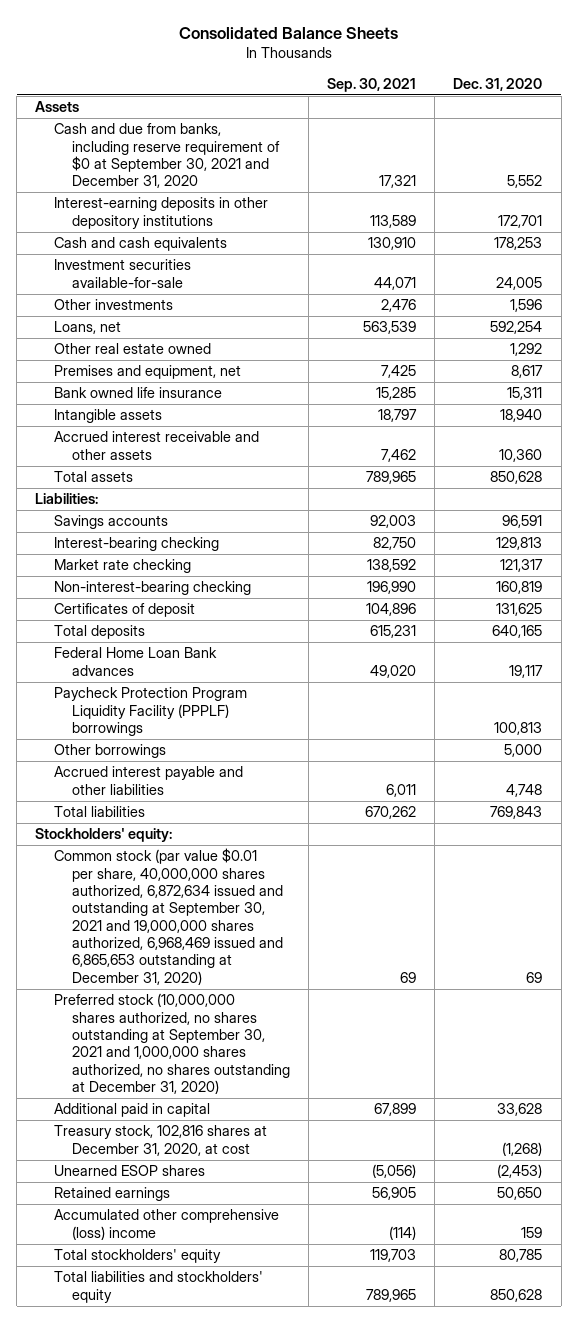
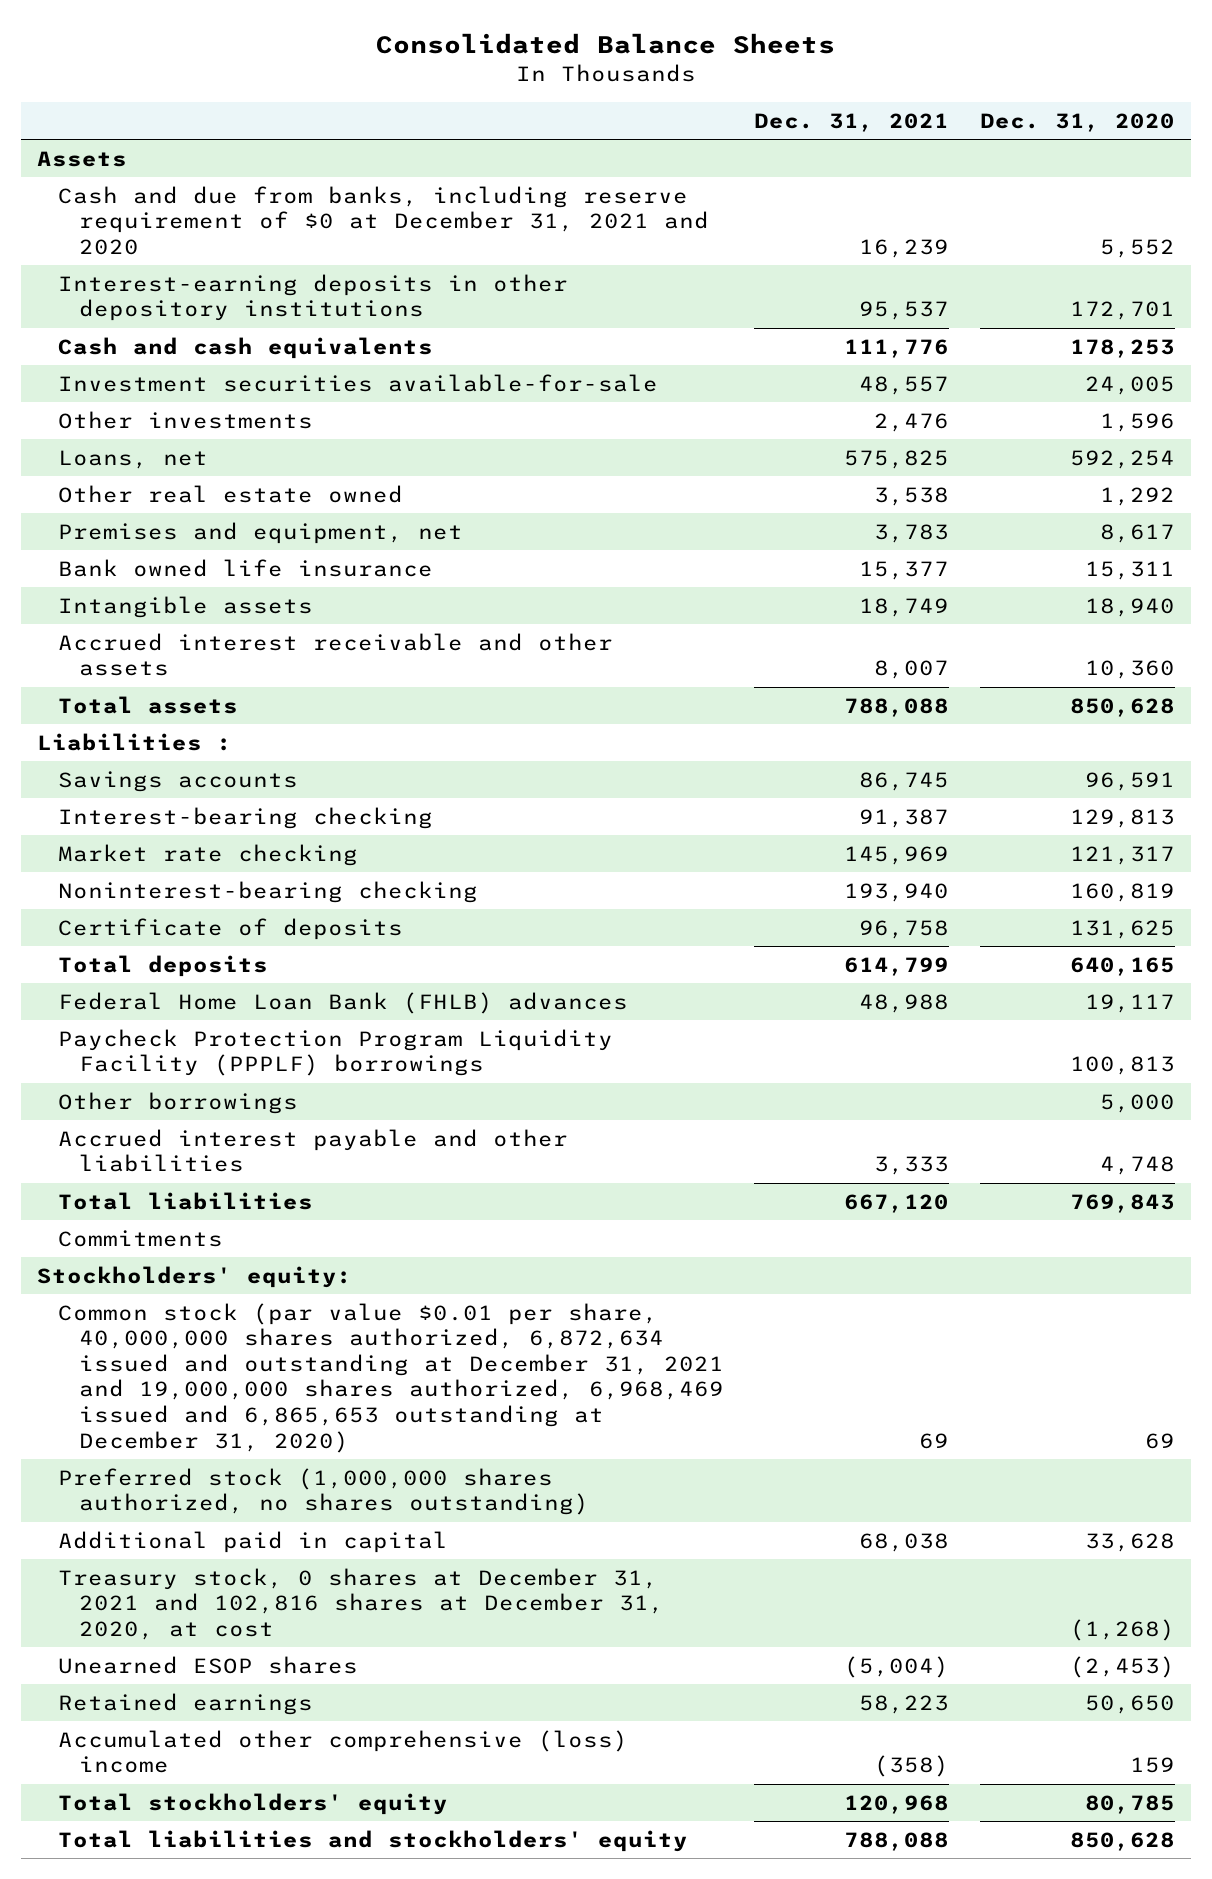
- | Sep. 30, 2021 | Dec. 31, 2020
+ | Dec. 31, 2021 | Dec. 31, 2020
- Cash and due from banks, including reserve requirement of $0 at September 30, 2021 and December 31, 2020 | 17,321 | 5,552
+ Cash and due from banks, including reserve requirement of $0 at December 31, 2021 and 2020 | 16,239 | 5,552
- Liabilities:
+ Liabilities :
- Non-interest-bearing checking | 196,990 | 160,819
- Certificates of deposit | 104,896 | 131,625
+ Noninterest-bearing checking | 193,940 | 160,819
+ Certificate of deposits | 96,758 | 131,625
- Federal Home Loan Bank advances | 49,020 | 19,117
+ Federal Home Loan Bank (FHLB) advances | 48,988 | 19,117
+ Commitments
- Common stock (par value $0.01 per share, 40,000,000 shares authorized, 6,872,634 issued and outstanding at September 30, 2021 and 19,000,000 shares authorized, 6,968,469 issued and 6,865,653 outstanding at December 31, 2020) | 69 | 69
- Preferred stock (10,000,000 shares authorized, no shares outstanding at September 30, 2021 and 1,000,000 shares authorized, no shares outstanding at December 31, 2020)
+ Common stock (par value $0.01 per share, 40,000,000 shares authorized, 6,872,634 issued and outstanding at December 31, 2021 and 19,000,000 shares authorized, 6,968,469 issued and 6,865,653 outstanding at December 31, 2020) | 69 | 69
+ Preferred stock (1,000,000 shares authorized, no shares outstanding)
- Treasury stock, 102,816 shares at December 31, 2020, at cost | | (1,268)
+ Treasury stock, 0 shares at December 31, 2021 and 102,816 shares at December 31, 2020, at cost | | (1,268)

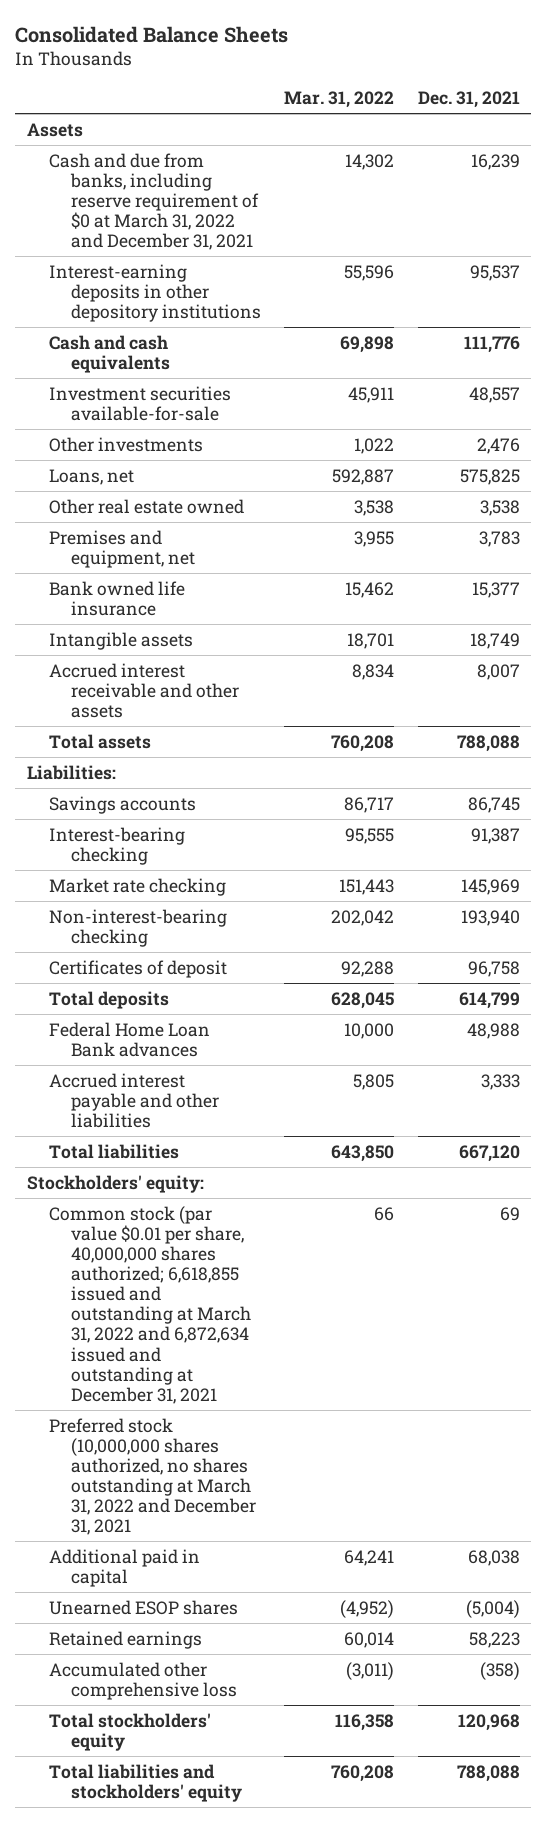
- | Dec. 31, 2021 | Dec. 31, 2020
+ | Mar. 31, 2022 | Dec. 31, 2021
- Cash and due from banks, including reserve requirement of $0 at December 31, 2021 and 2020 | 16,239 | 5,552
+ Cash and due from banks, including reserve requirement of $0 at March 31, 2022 and December 31, 2021 | 14,302 | 16,239
- Liabilities :
+ Liabilities:
- Noninterest-bearing checking | 193,940 | 160,819
- Certificate of deposits | 96,758 | 131,625
+ Non-interest-bearing checking | 202,042 | 193,940
+ Certificates of deposit | 92,288 | 96,758
- Federal Home Loan Bank (FHLB) advances | 48,988 | 19,117
- Paycheck Protection Program Liquidity Facility (PPPLF) borrowings | | 100,813
- Other borrowings | | 5,000
+ Federal Home Loan Bank advances | 10,000 | 48,988
- Commitments
- Common stock (par value $0.01 per share, 40,000,000 shares authorized, 6,872,634 issued and outstanding at December 31, 2021 and 19,000,000 shares authorized, 6,968,469 issued and 6,865,653 outstanding at December 31, 2020) | 69 | 69
- Preferred stock (1,000,000 shares authorized, no shares outstanding)
+ Common stock (par value $0.01 per share, 40,000,000 shares authorized; 6,618,855 issued and outstanding at March 31, 2022 and 6,872,634 issued and outstanding at December 31, 2021 | 66 | 69
+ Preferred stock (10,000,000 shares authorized, no shares outstanding at March 31, 2022 and December 31, 2021
- Treasury stock, 0 shares at December 31, 2021 and 102,816 shares at December 31, 2020, at cost | | (1,268)
- Accumulated other comprehensive (loss) income | (358) | 159
+ Accumulated other comprehensive loss | (3,011) | (358)

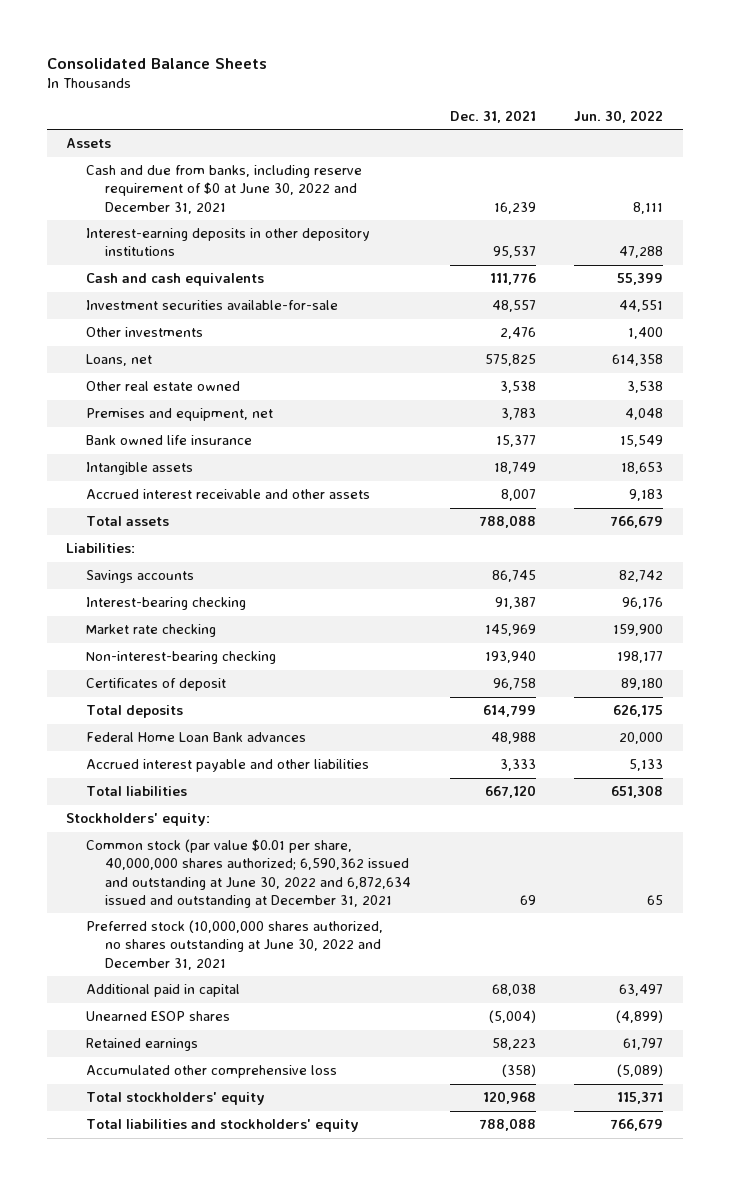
- | Mar. 31, 2022 | Dec. 31, 2021
+ | Dec. 31, 2021 | Jun. 30, 2022
- Cash and due from banks, including reserve requirement of $0 at March 31, 2022 and December 31, 2021 | 14,302 | 16,239
+ Cash and due from banks, including reserve requirement of $0 at June 30, 2022 and December 31, 2021 | 16,239 | 8,111
- Common stock (par value $0.01 per share, 40,000,000 shares authorized; 6,618,855 issued and outstanding at March 31, 2022 and 6,872,634 issued and outstanding at December 31, 2021 | 66 | 69
- Preferred stock (10,000,000 shares authorized, no shares outstanding at March 31, 2022 and December 31, 2021
+ Common stock (par value $0.01 per share, 40,000,000 shares authorized; 6,590,362 issued and outstanding at June 30, 2022 and 6,872,634 issued and outstanding at December 31, 2021 | 69 | 65
+ Preferred stock (10,000,000 shares authorized, no shares outstanding at June 30, 2022 and December 31, 2021

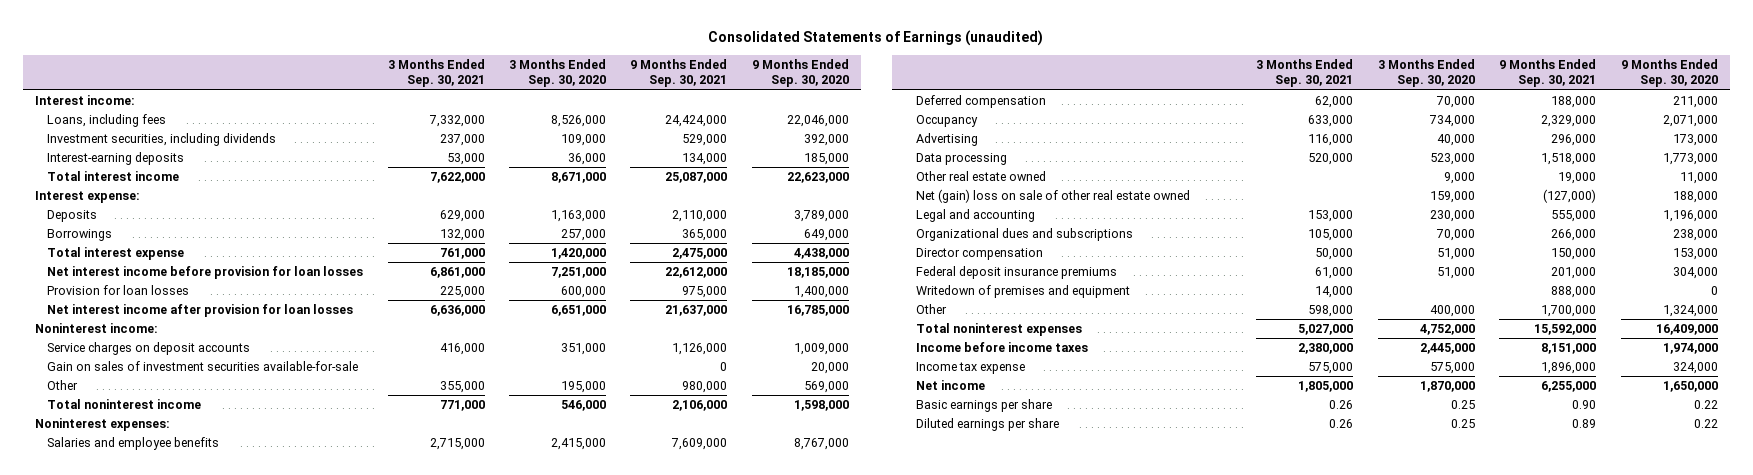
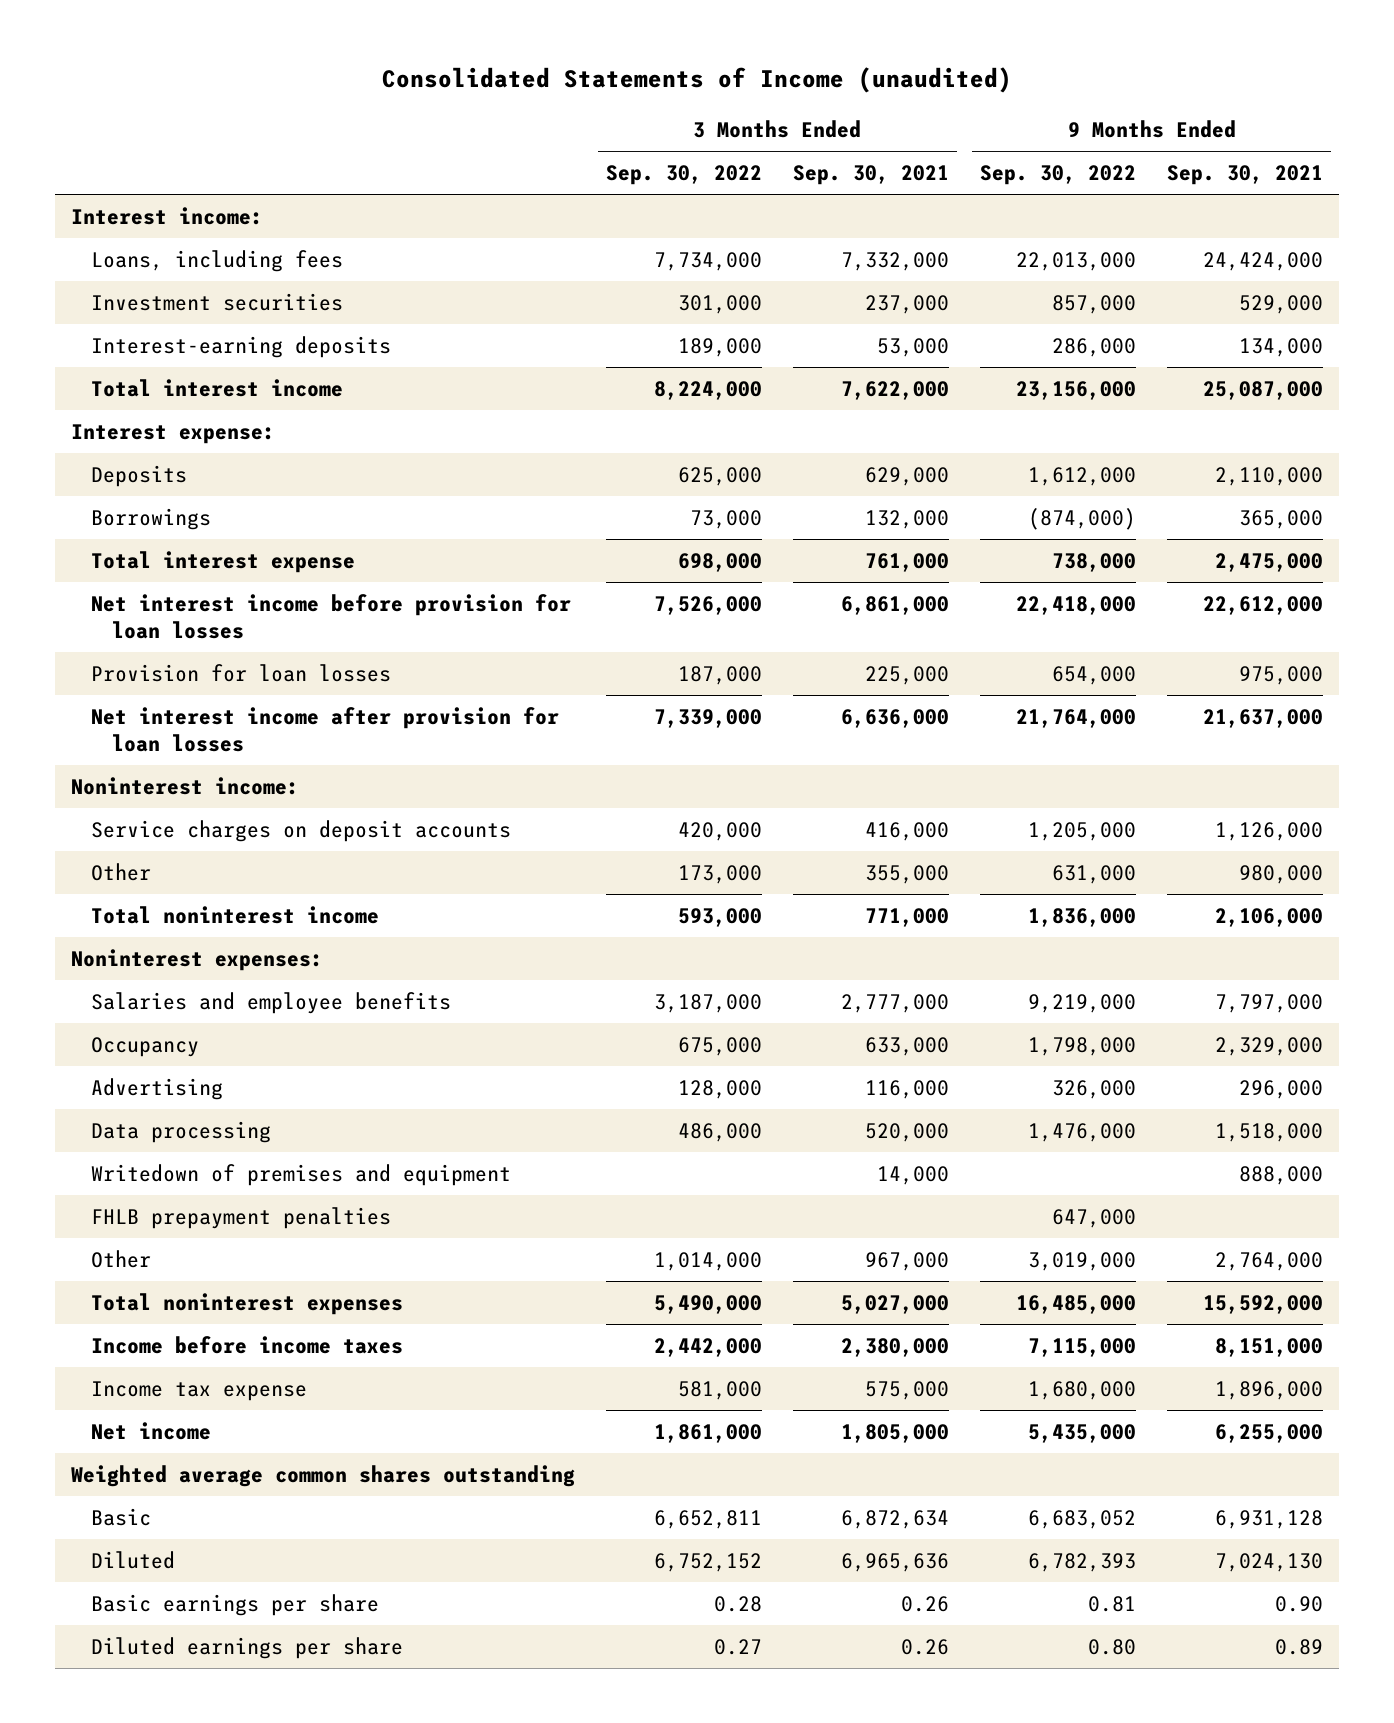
- Consolidated Statements of Earnings (unaudited)
+ Consolidated Statements of Income (unaudited)
- | 3 Months Ended Sep. 30, 2021 | 3 Months Ended Sep. 30, 2020 | 9 Months Ended Sep. 30, 2021 | 9 Months Ended Sep. 30, 2020
+ | 3 Months Ended Sep. 30, 2022 | 3 Months Ended Sep. 30, 2021 | 9 Months Ended Sep. 30, 2022 | 9 Months Ended Sep. 30, 2021
- Investment securities, including dividends | 237,000 | 109,000 | 529,000 | 392,000
+ Investment securities | 301,000 | 237,000 | 857,000 | 529,000
- Gain on sales of investment securities available-for-sale | | | 0 | 20,000
- Salaries and employee benefits | 2,715,000 | 2,415,000 | 7,609,000 | 8,767,000
- Deferred compensation | 62,000 | 70,000 | 188,000 | 211,000
+ Salaries and employee benefits | 3,187,000 | 2,777,000 | 9,219,000 | 7,797,000
- Other real estate owned | | 9,000 | 19,000 | 11,000
- Net (gain) loss on sale of other real estate owned | | 159,000 | (127,000) | 188,000
- Legal and accounting | 153,000 | 230,000 | 555,000 | 1,196,000
- Organizational dues and subscriptions | 105,000 | 70,000 | 266,000 | 238,000
- Director compensation | 50,000 | 51,000 | 150,000 | 153,000
- Federal deposit insurance premiums | 61,000 | 51,000 | 201,000 | 304,000
- Other | 598,000 | 400,000 | 1,700,000 | 1,324,000
+ FHLB prepayment penalties | | | 647,000 |
+ Other | 1,014,000 | 967,000 | 3,019,000 | 2,764,000
+ Weighted average common shares outstanding
+ Basic | 6,652,811 | 6,872,634 | 6,683,052 | 6,931,128
+ Diluted | 6,752,152 | 6,965,636 | 6,782,393 | 7,024,130

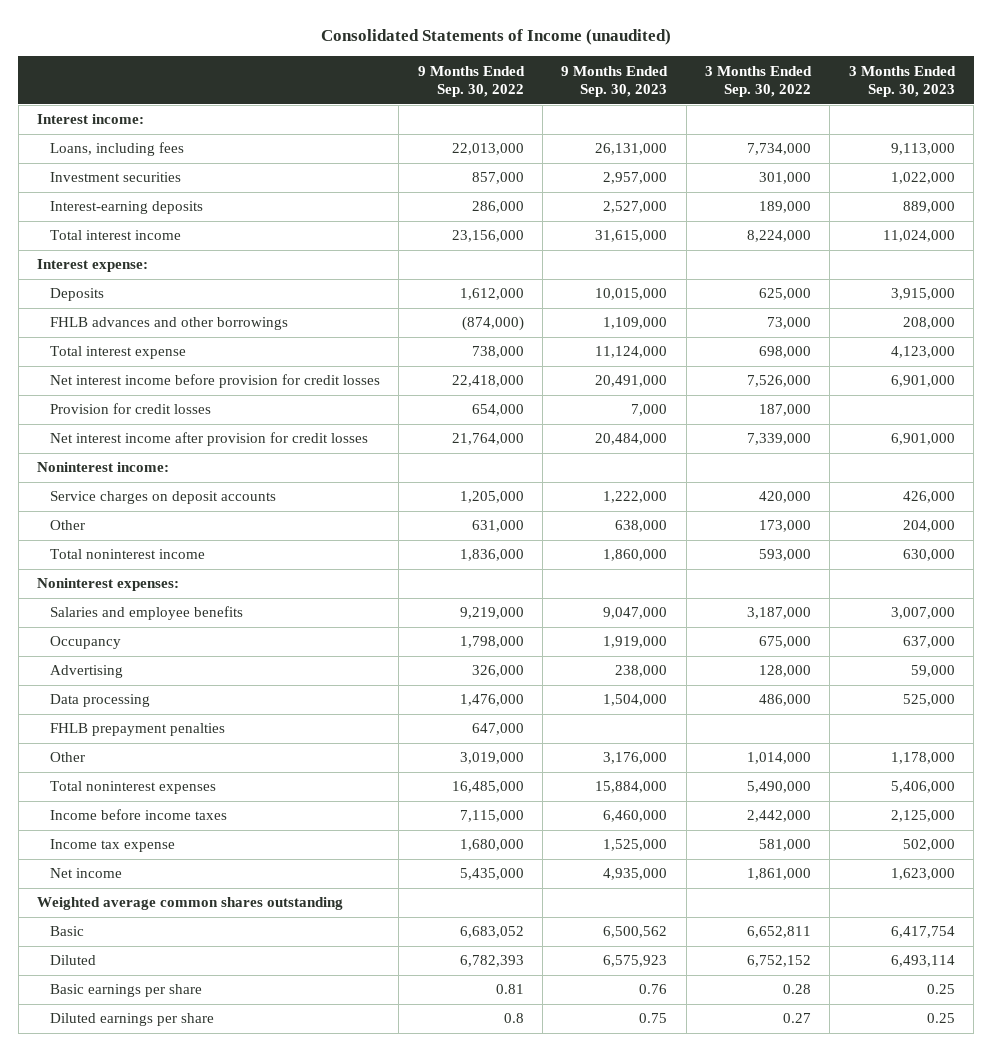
- | 3 Months Ended Sep. 30, 2022 | 3 Months Ended Sep. 30, 2021 | 9 Months Ended Sep. 30, 2022 | 9 Months Ended Sep. 30, 2021
+ | 9 Months Ended Sep. 30, 2022 | 9 Months Ended Sep. 30, 2023 | 3 Months Ended Sep. 30, 2022 | 3 Months Ended Sep. 30, 2023
- Borrowings | 73,000 | 132,000 | (874,000) | 365,000
+ FHLB advances and other borrowings | (874,000) | 1,109,000 | 73,000 | 208,000
- Net interest income before provision for loan losses | 7,526,000 | 6,861,000 | 22,418,000 | 22,612,000
- Provision for loan losses | 187,000 | 225,000 | 654,000 | 975,000
- Net interest income after provision for loan losses | 7,339,000 | 6,636,000 | 21,764,000 | 21,637,000
+ Net interest income before provision for credit losses | 22,418,000 | 20,491,000 | 7,526,000 | 6,901,000
+ Provision for credit losses | 654,000 | 7,000 | 187,000 |
+ Net interest income after provision for credit losses | 21,764,000 | 20,484,000 | 7,339,000 | 6,901,000
- Writedown of premises and equipment | | 14,000 | | 888,000
- Diluted earnings per share | 0.27 | 0.26 | 0.80 | 0.89
+ Diluted earnings per share | 0.8 | 0.75 | 0.27 | 0.25

